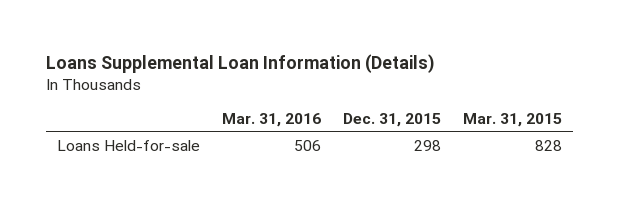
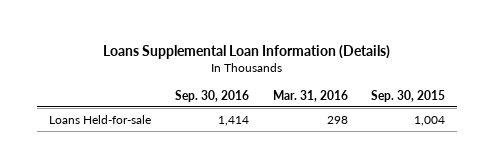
- | Mar. 31, 2016 | Dec. 31, 2015 | Mar. 31, 2015
+ | Sep. 30, 2016 | Mar. 31, 2016 | Sep. 30, 2015
- Loans Held-for-sale | 506 | 298 | 828
+ Loans Held-for-sale | 1,414 | 298 | 1,004

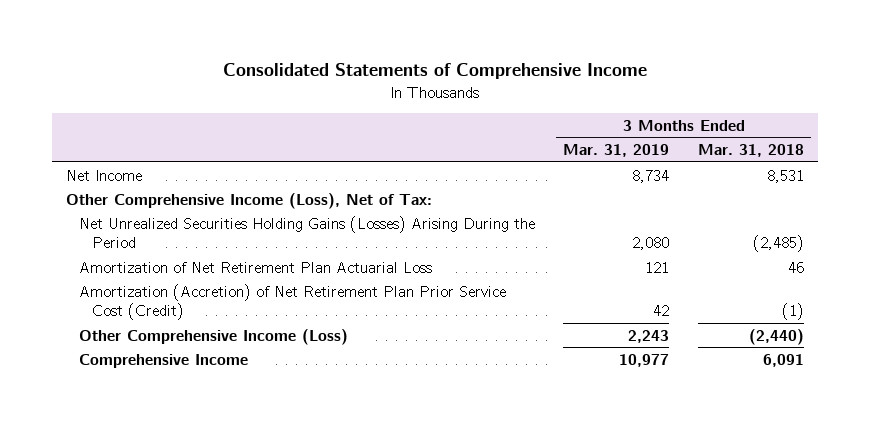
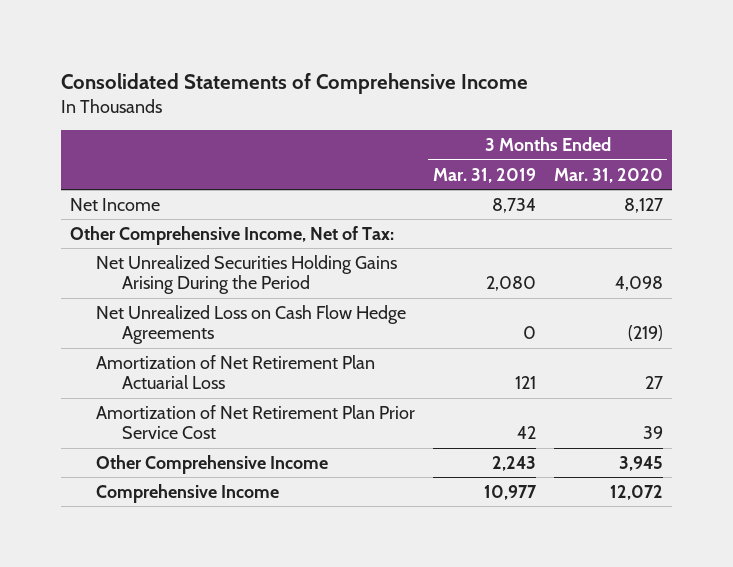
- | 3 Months Ended Mar. 31, 2019 | 3 Months Ended Mar. 31, 2018
+ | 3 Months Ended Mar. 31, 2019 | 3 Months Ended Mar. 31, 2020
- Other Comprehensive Income (Loss), Net of Tax:
- Net Unrealized Securities Holding Gains (Losses) Arising During the Period | 2,080 | (2,485)
+ Other Comprehensive Income, Net of Tax:
+ Net Unrealized Securities Holding Gains Arising During the Period | 2,080 | 4,098
+ Net Unrealized Loss on Cash Flow Hedge Agreements | 0 | (219)
- Amortization (Accretion) of Net Retirement Plan Prior Service Cost (Credit) | 42 | (1)
- Other Comprehensive Income (Loss) | 2,243 | (2,440)
+ Amortization of Net Retirement Plan Prior Service Cost | 42 | 39
+ Other Comprehensive Income | 2,243 | 3,945

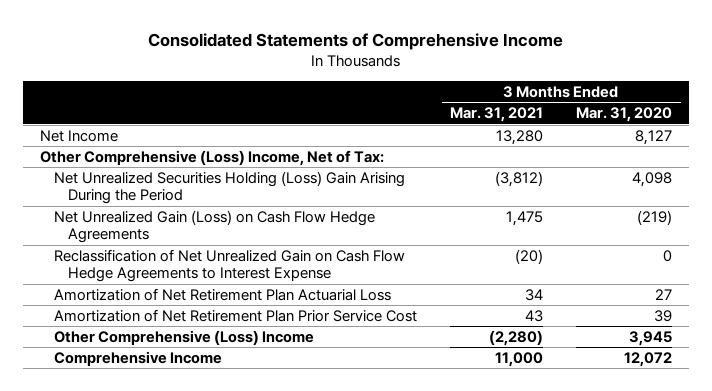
- | 3 Months Ended Mar. 31, 2019 | 3 Months Ended Mar. 31, 2020
+ | 3 Months Ended Mar. 31, 2021 | 3 Months Ended Mar. 31, 2020
- Other Comprehensive Income, Net of Tax:
- Net Unrealized Securities Holding Gains Arising During the Period | 2,080 | 4,098
- Net Unrealized Loss on Cash Flow Hedge Agreements | 0 | (219)
+ Other Comprehensive (Loss) Income, Net of Tax:
+ Net Unrealized Securities Holding (Loss) Gain Arising During the Period | (3,812) | 4,098
+ Net Unrealized Gain (Loss) on Cash Flow Hedge Agreements | 1,475 | (219)
+ Reclassification of Net Unrealized Gain on Cash Flow Hedge Agreements to Interest Expense | (20) | 0
- Other Comprehensive Income | 2,243 | 3,945
+ Other Comprehensive (Loss) Income | (2,280) | 3,945

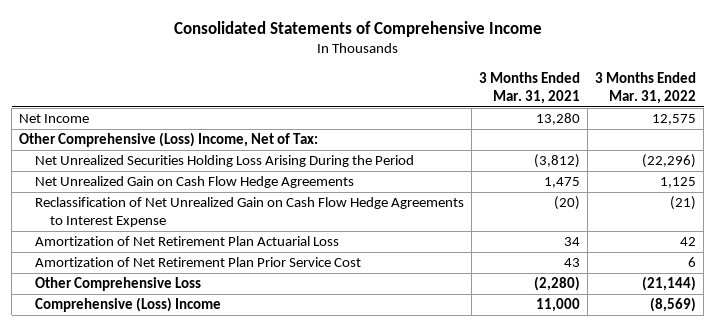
- | 3 Months Ended Mar. 31, 2021 | 3 Months Ended Mar. 31, 2020
+ | 3 Months Ended Mar. 31, 2021 | 3 Months Ended Mar. 31, 2022
- Net Unrealized Securities Holding (Loss) Gain Arising During the Period | (3,812) | 4,098
- Net Unrealized Gain (Loss) on Cash Flow Hedge Agreements | 1,475 | (219)
+ Net Unrealized Securities Holding Loss Arising During the Period | (3,812) | (22,296)
+ Net Unrealized Gain on Cash Flow Hedge Agreements | 1,475 | 1,125
- Other Comprehensive (Loss) Income | (2,280) | 3,945
- Comprehensive Income | 11,000 | 12,072
+ Other Comprehensive Loss | (2,280) | (21,144)
+ Comprehensive (Loss) Income | 11,000 | (8,569)

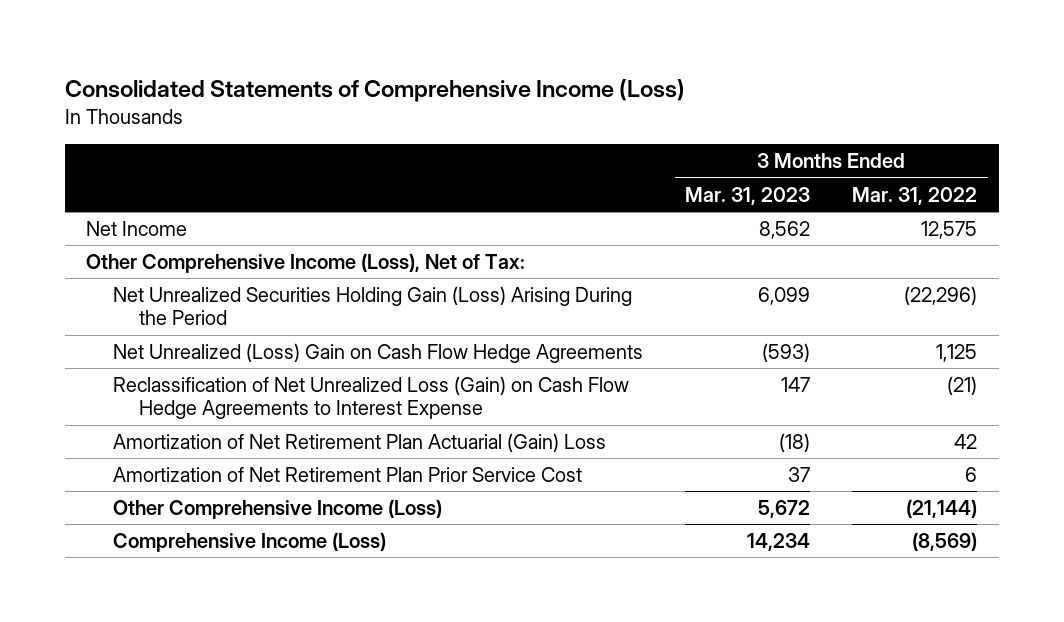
- Consolidated Statements of Comprehensive Income
+ Consolidated Statements of Comprehensive Income (Loss)
- | 3 Months Ended Mar. 31, 2021 | 3 Months Ended Mar. 31, 2022
+ | 3 Months Ended Mar. 31, 2023 | 3 Months Ended Mar. 31, 2022
- Other Comprehensive (Loss) Income, Net of Tax:
- Net Unrealized Securities Holding Loss Arising During the Period | (3,812) | (22,296)
- Net Unrealized Gain on Cash Flow Hedge Agreements | 1,475 | 1,125
- Reclassification of Net Unrealized Gain on Cash Flow Hedge Agreements to Interest Expense | (20) | (21)
- Amortization of Net Retirement Plan Actuarial Loss | 34 | 42
+ Other Comprehensive Income (Loss), Net of Tax:
+ Net Unrealized Securities Holding Gain (Loss) Arising During the Period | 6,099 | (22,296)
+ Net Unrealized (Loss) Gain on Cash Flow Hedge Agreements | (593) | 1,125
+ Reclassification of Net Unrealized Loss (Gain) on Cash Flow Hedge Agreements to Interest Expense | 147 | (21)
+ Amortization of Net Retirement Plan Actuarial (Gain) Loss | (18) | 42
- Other Comprehensive Loss | (2,280) | (21,144)
- Comprehensive (Loss) Income | 11,000 | (8,569)
+ Other Comprehensive Income (Loss) | 5,672 | (21,144)
+ Comprehensive Income (Loss) | 14,234 | (8,569)

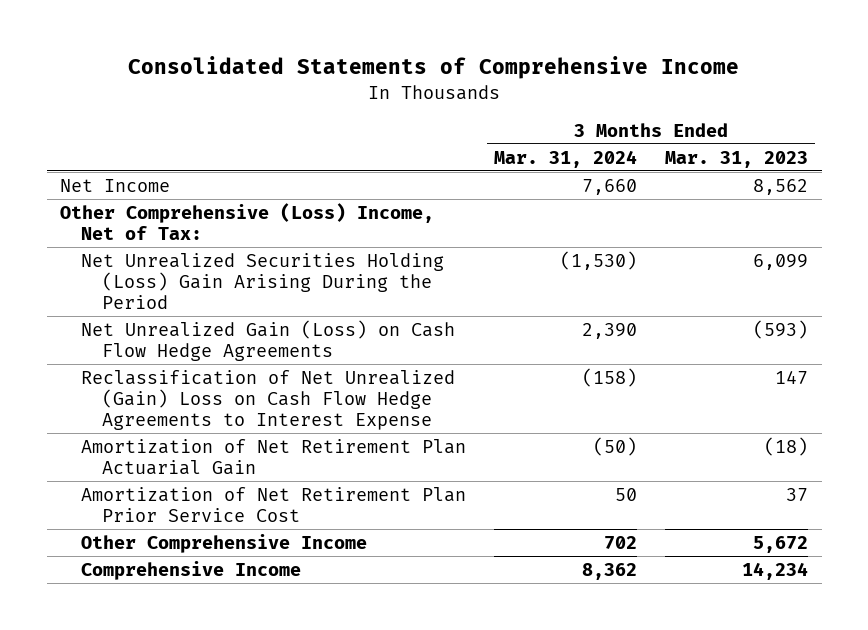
- Consolidated Statements of Comprehensive Income (Loss)
+ Consolidated Statements of Comprehensive Income
- | 3 Months Ended Mar. 31, 2023 | 3 Months Ended Mar. 31, 2022
+ | 3 Months Ended Mar. 31, 2024 | 3 Months Ended Mar. 31, 2023
- Other Comprehensive Income (Loss), Net of Tax:
- Net Unrealized Securities Holding Gain (Loss) Arising During the Period | 6,099 | (22,296)
- Net Unrealized (Loss) Gain on Cash Flow Hedge Agreements | (593) | 1,125
- Reclassification of Net Unrealized Loss (Gain) on Cash Flow Hedge Agreements to Interest Expense | 147 | (21)
- Amortization of Net Retirement Plan Actuarial (Gain) Loss | (18) | 42
+ Other Comprehensive (Loss) Income, Net of Tax:
+ Net Unrealized Securities Holding (Loss) Gain Arising During the Period | (1,530) | 6,099
+ Net Unrealized Gain (Loss) on Cash Flow Hedge Agreements | 2,390 | (593)
+ Reclassification of Net Unrealized (Gain) Loss on Cash Flow Hedge Agreements to Interest Expense | (158) | 147
+ Amortization of Net Retirement Plan Actuarial Gain | (50) | (18)
- Other Comprehensive Income (Loss) | 5,672 | (21,144)
- Comprehensive Income (Loss) | 14,234 | (8,569)
+ Other Comprehensive Income | 702 | 5,672
+ Comprehensive Income | 8,362 | 14,234

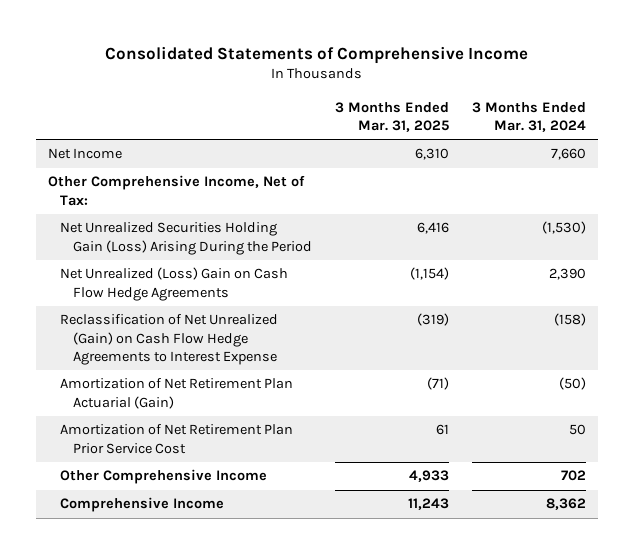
- | 3 Months Ended Mar. 31, 2024 | 3 Months Ended Mar. 31, 2023
+ | 3 Months Ended Mar. 31, 2025 | 3 Months Ended Mar. 31, 2024
- Other Comprehensive (Loss) Income, Net of Tax:
- Net Unrealized Securities Holding (Loss) Gain Arising During the Period | (1,530) | 6,099
- Net Unrealized Gain (Loss) on Cash Flow Hedge Agreements | 2,390 | (593)
- Reclassification of Net Unrealized (Gain) Loss on Cash Flow Hedge Agreements to Interest Expense | (158) | 147
- Amortization of Net Retirement Plan Actuarial Gain | (50) | (18)
+ Other Comprehensive Income, Net of Tax:
+ Net Unrealized Securities Holding Gain (Loss) Arising During the Period | 6,416 | (1,530)
+ Net Unrealized (Loss) Gain on Cash Flow Hedge Agreements | (1,154) | 2,390
+ Reclassification of Net Unrealized (Gain) on Cash Flow Hedge Agreements to Interest Expense | (319) | (158)
+ Amortization of Net Retirement Plan Actuarial (Gain) | (71) | (50)

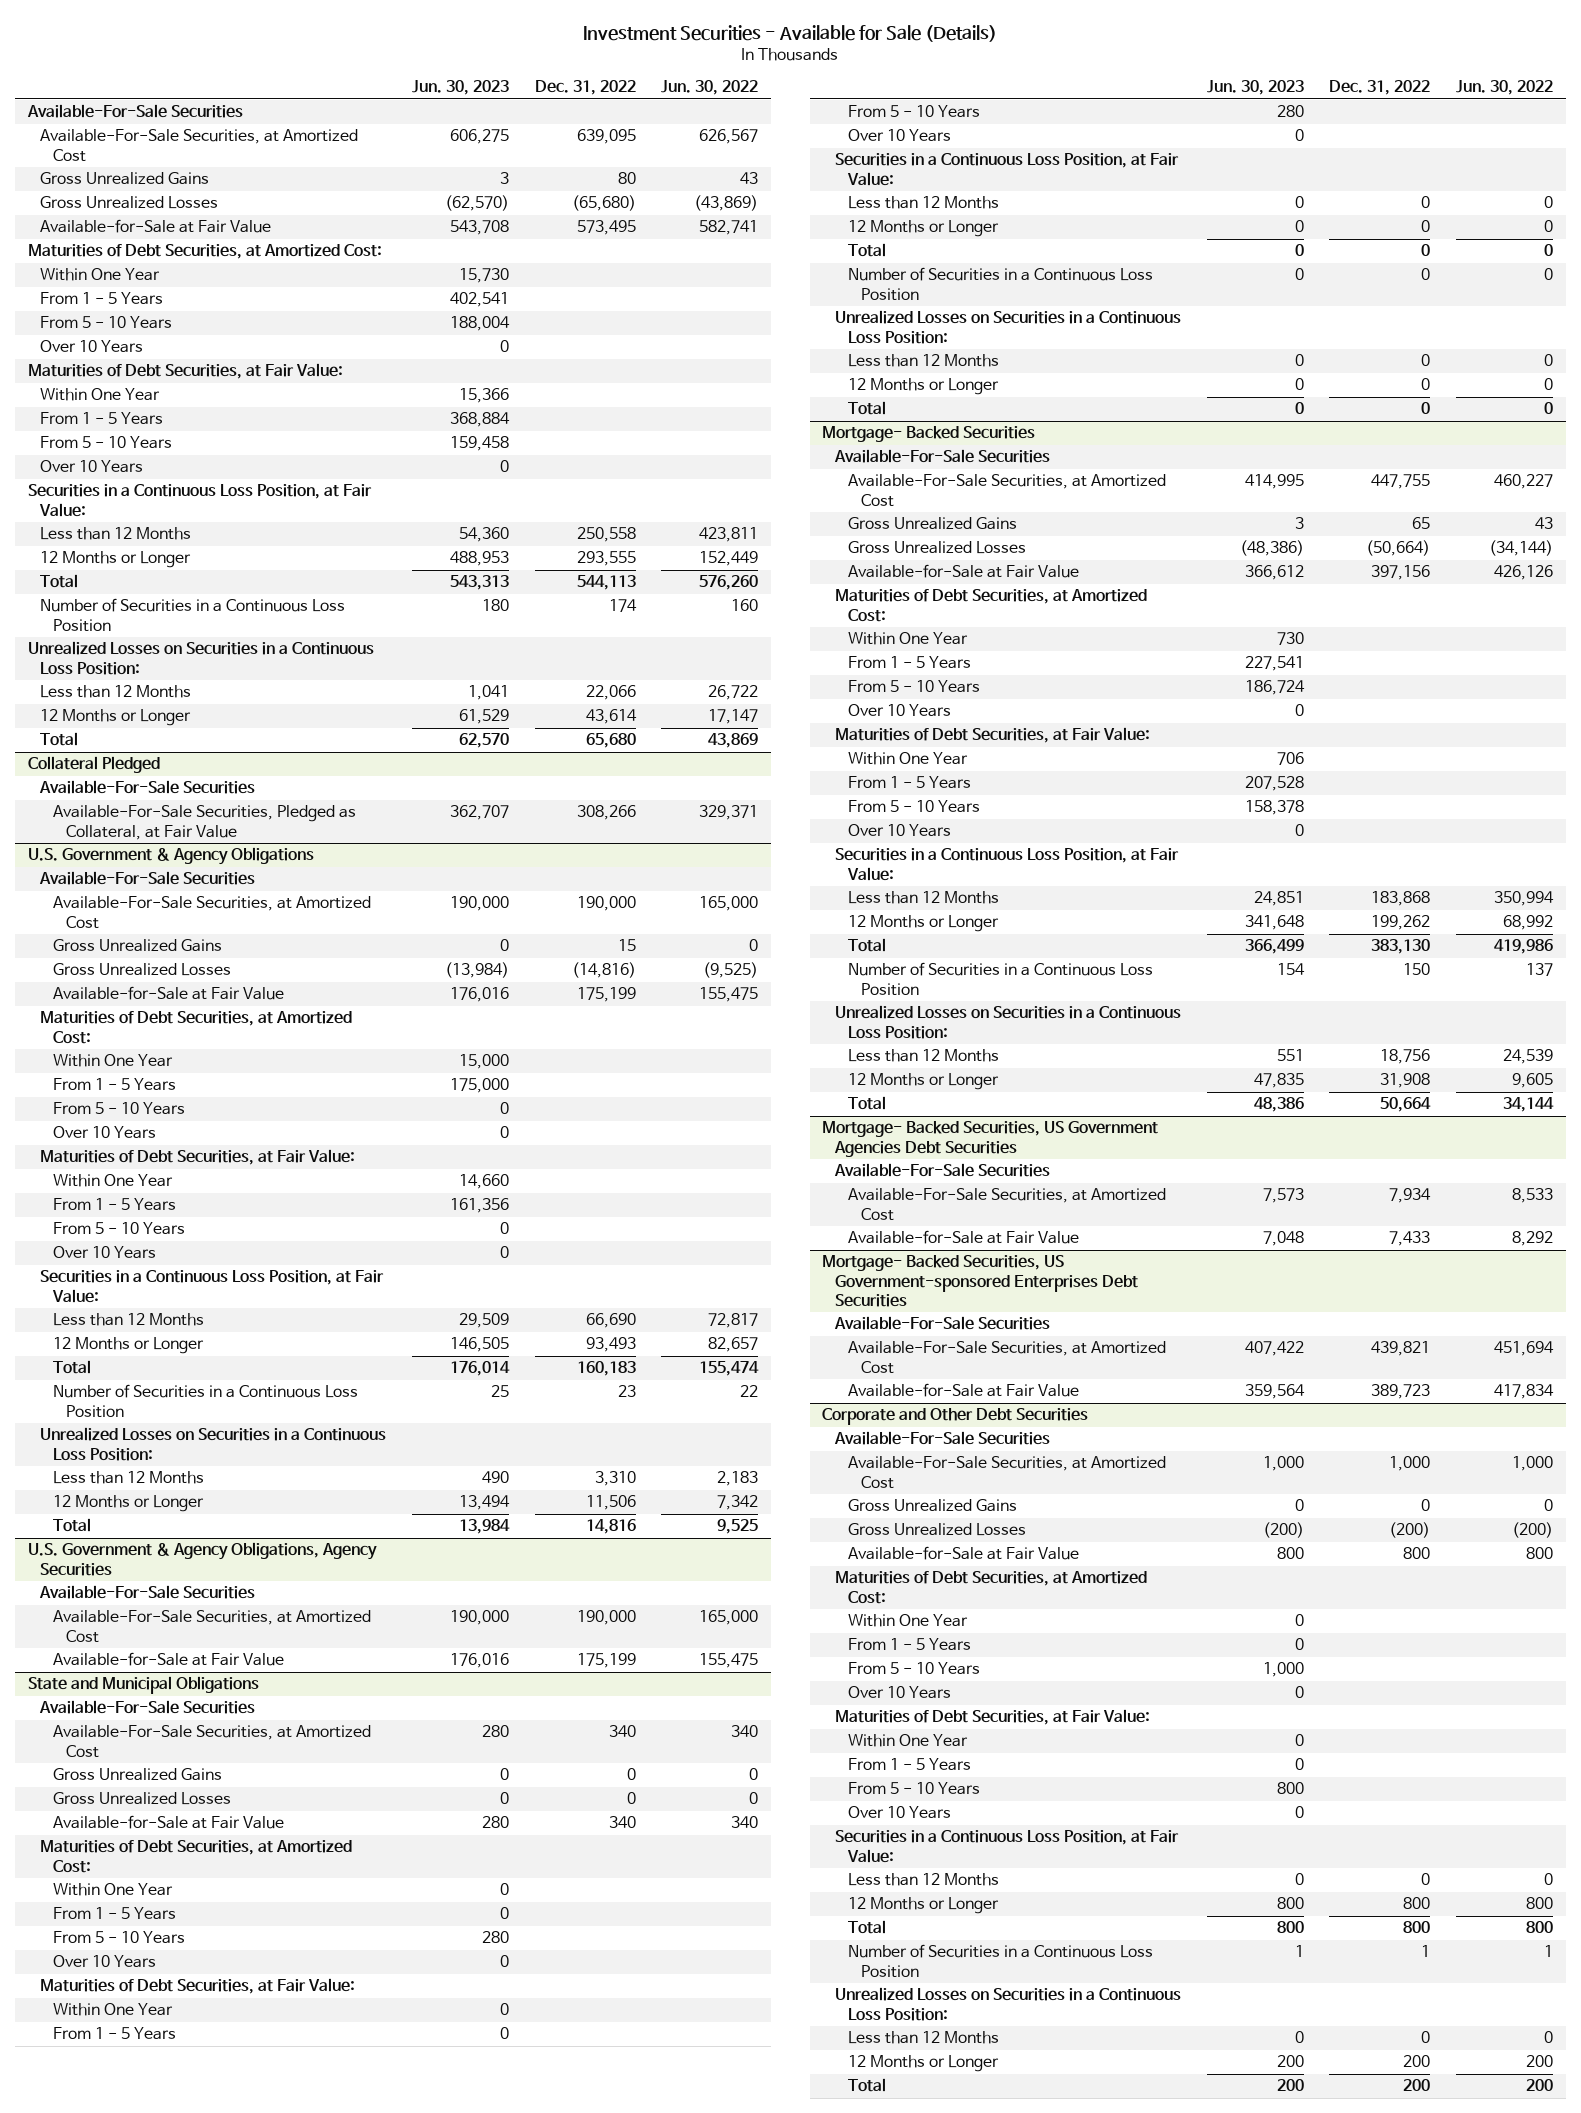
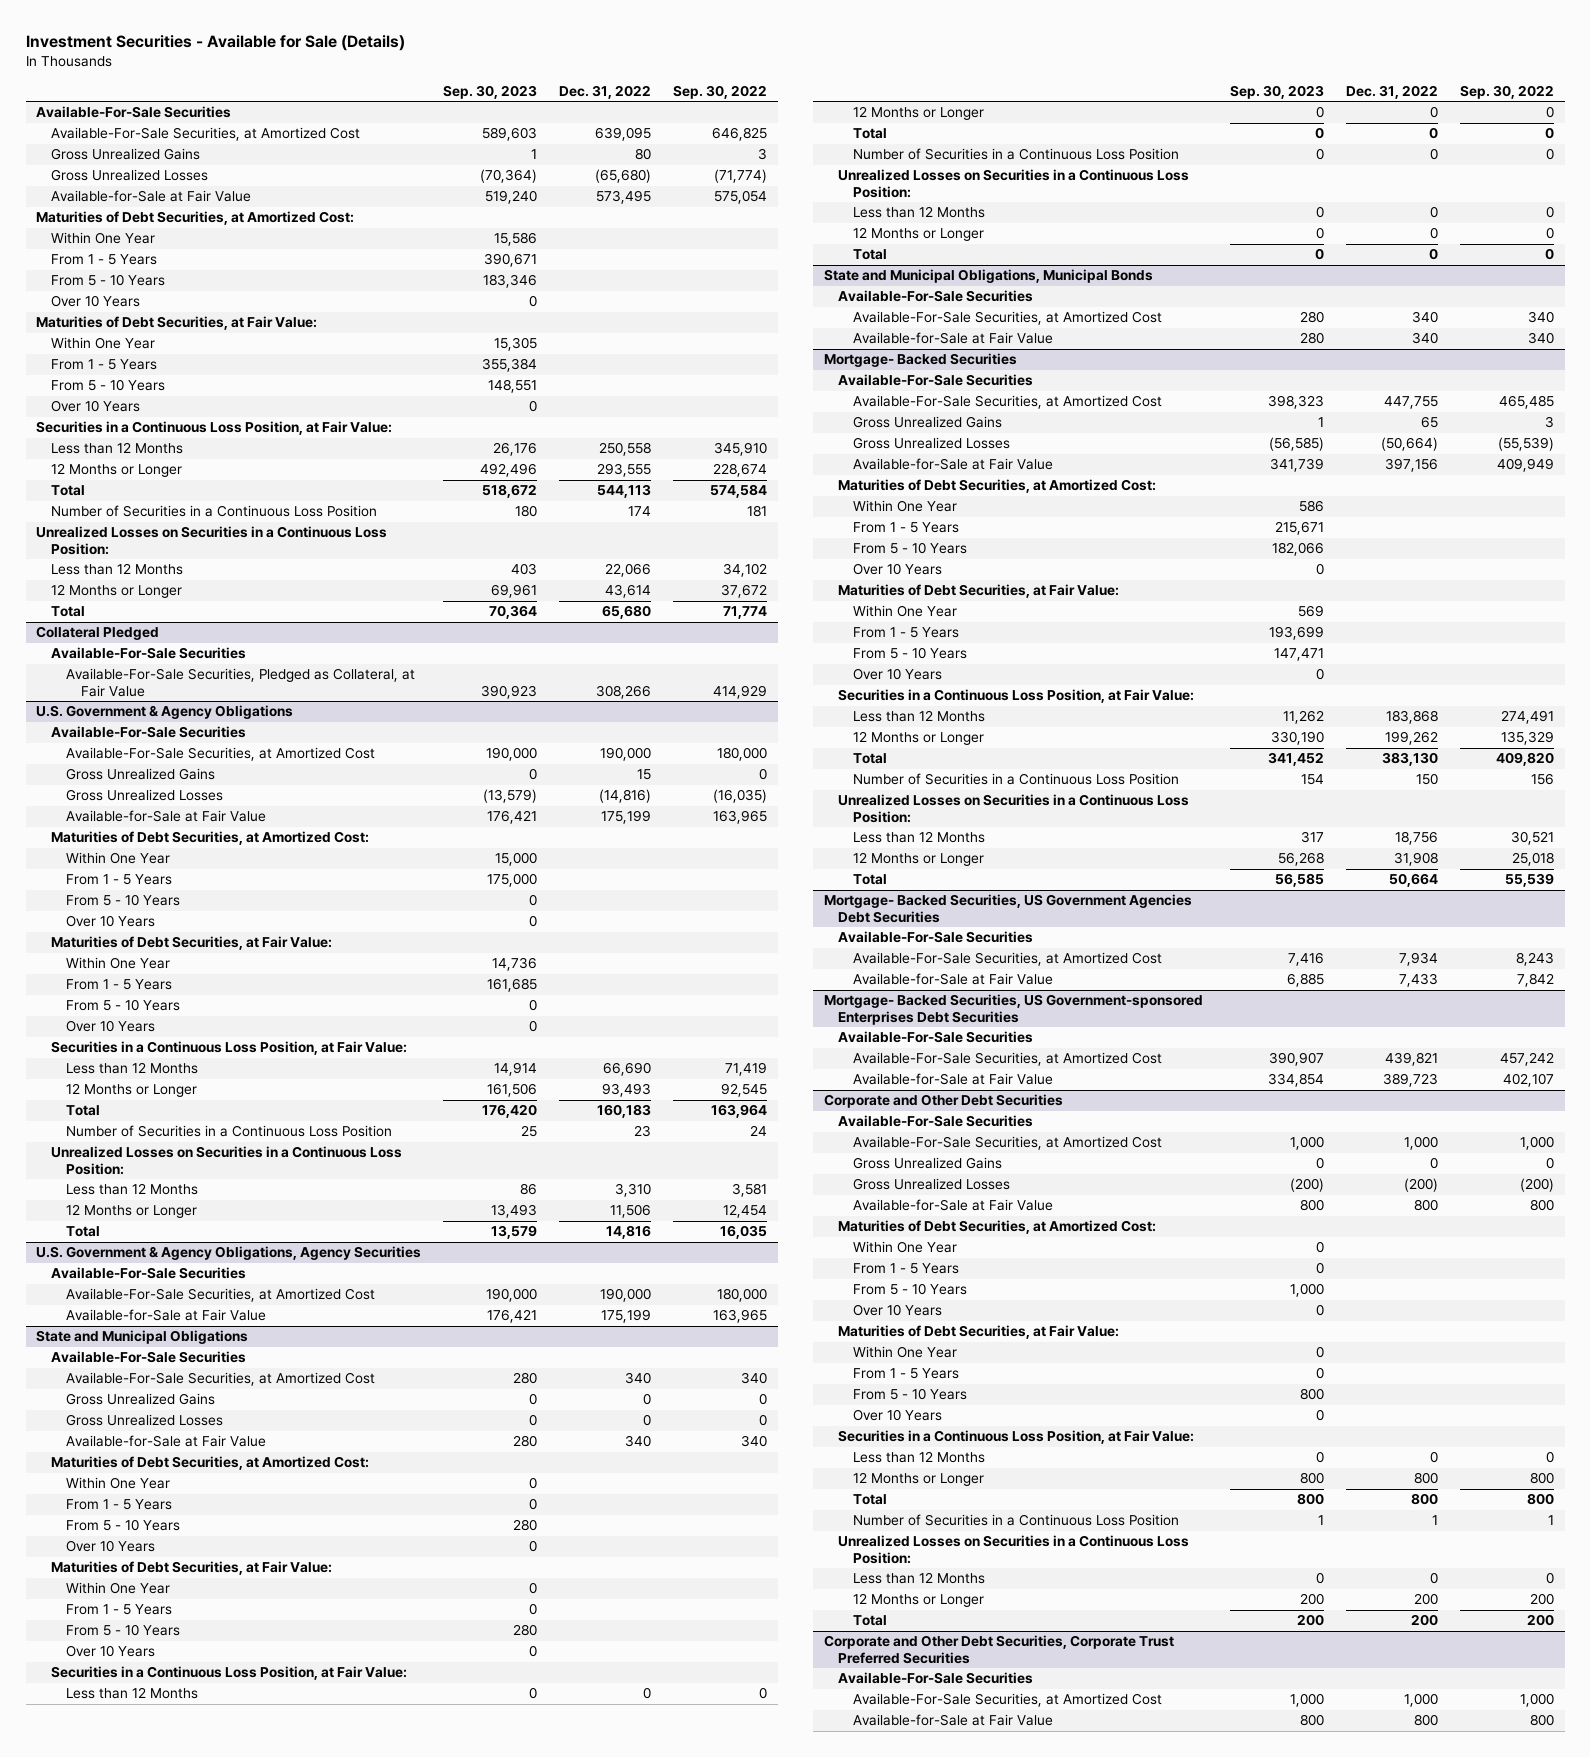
- | Jun. 30, 2023 | Dec. 31, 2022 | Jun. 30, 2022
+ | Sep. 30, 2023 | Dec. 31, 2022 | Sep. 30, 2022
+ State and Municipal Obligations, Municipal Bonds
+ Available-For-Sale Securities
+ Available-For-Sale Securities, at Amortized Cost | 280 | 340 | 340
+ Available-for-Sale at Fair Value | 280 | 340 | 340
+ Corporate and Other Debt Securities, Corporate Trust Preferred Securities
+ Available-For-Sale Securities
+ Available-For-Sale Securities, at Amortized Cost | 1,000 | 1,000 | 1,000
+ Available-for-Sale at Fair Value | 800 | 800 | 800

